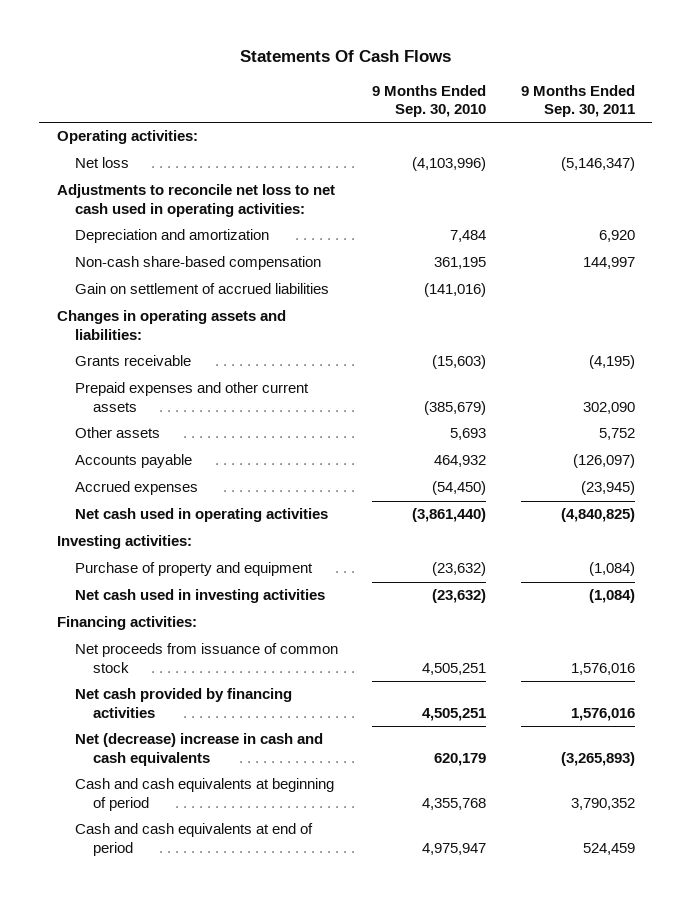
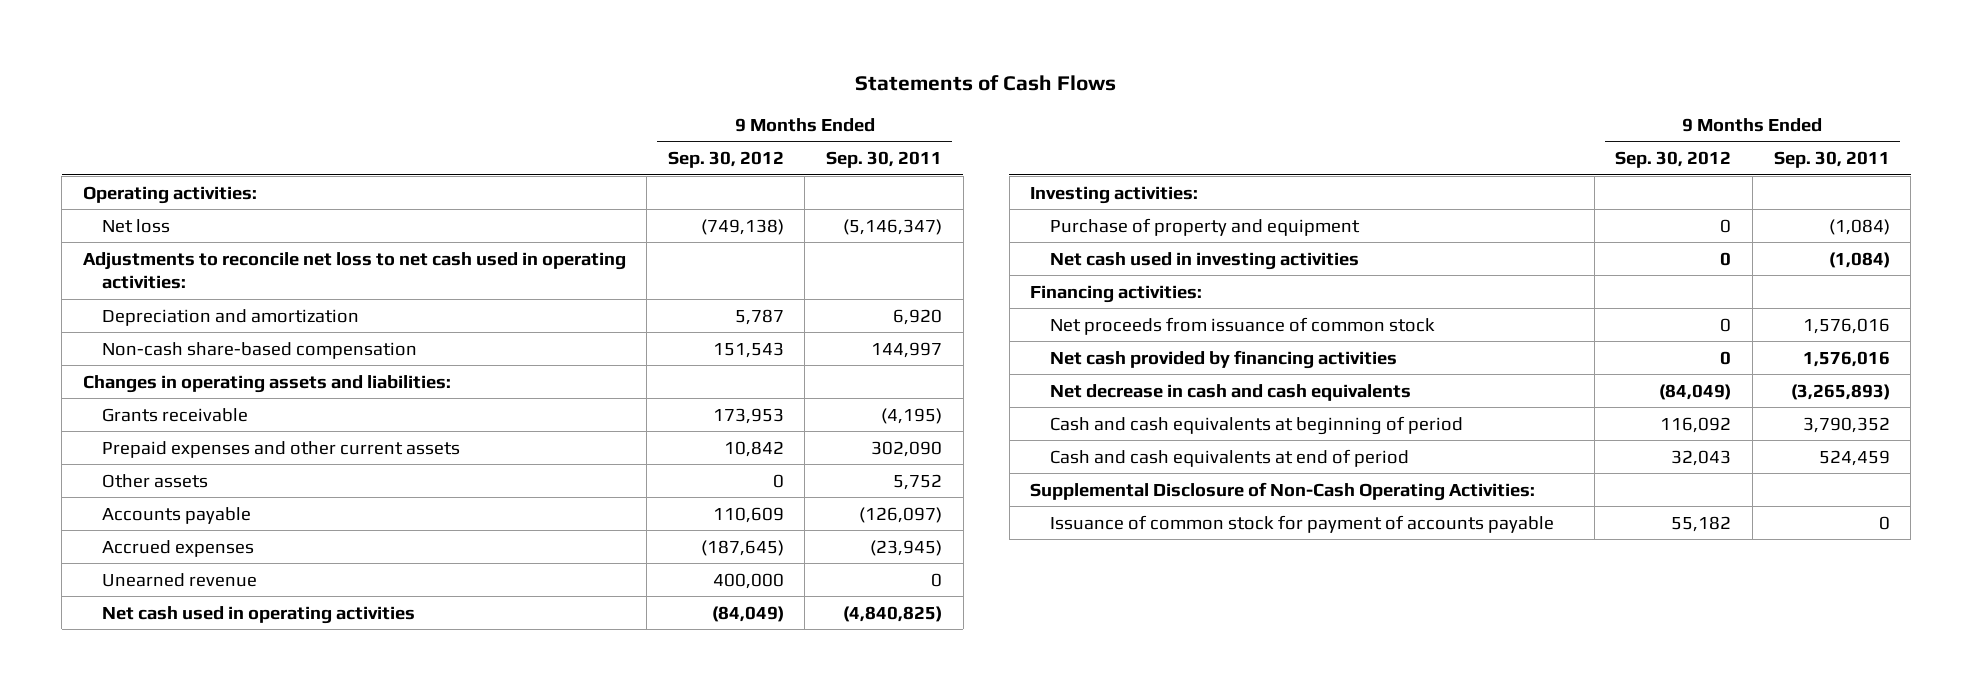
- Statements Of Cash Flows
+ Statements of Cash Flows
- | 9 Months Ended Sep. 30, 2010 | 9 Months Ended Sep. 30, 2011
+ | 9 Months Ended Sep. 30, 2012 | 9 Months Ended Sep. 30, 2011
- Gain on settlement of accrued liabilities | (141,016) |
+ Unearned revenue | 400,000 | 0
- Net (decrease) increase in cash and cash equivalents | 620,179 | (3,265,893)
+ Net decrease in cash and cash equivalents | (84,049) | (3,265,893)
+ Supplemental Disclosure of Non-Cash Operating Activities:
+ Issuance of common stock for payment of accounts payable | 55,182 | 0

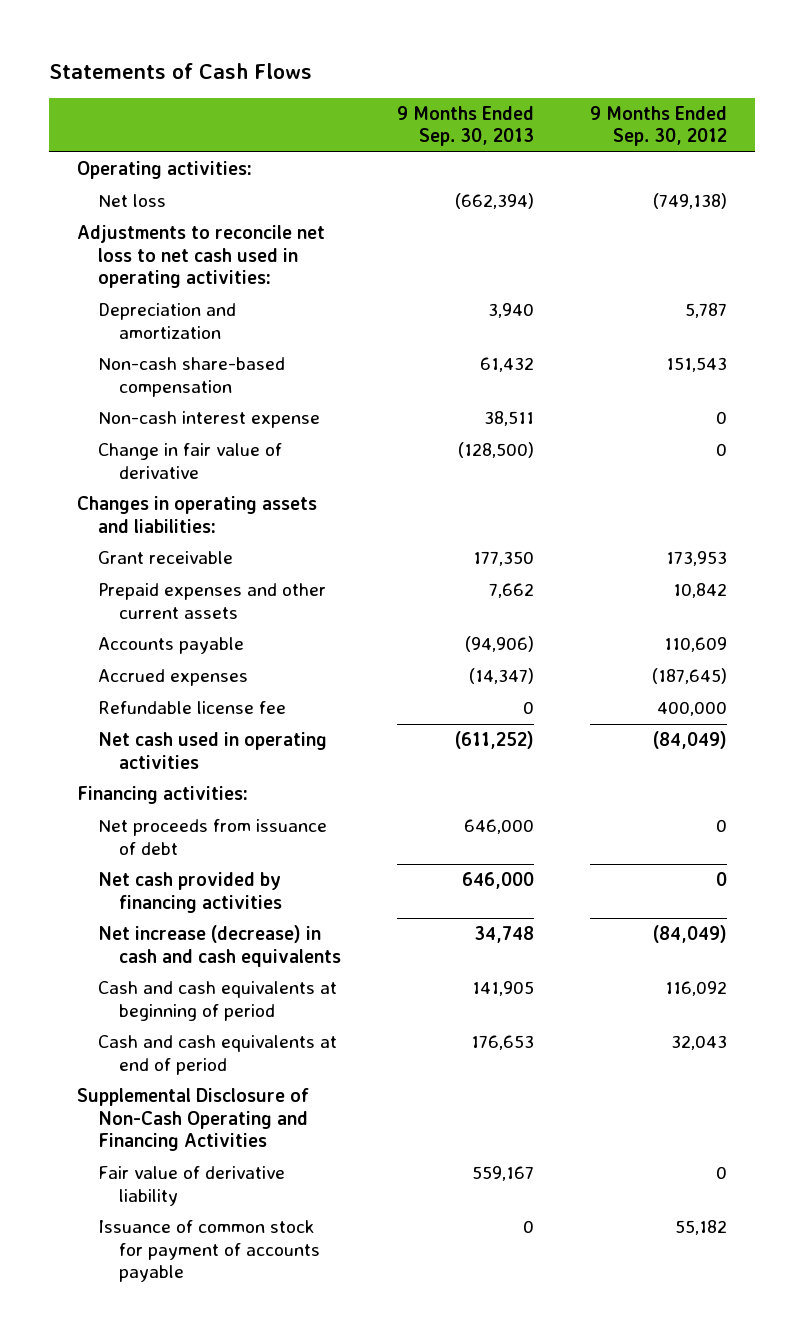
- | 9 Months Ended Sep. 30, 2012 | 9 Months Ended Sep. 30, 2011
+ | 9 Months Ended Sep. 30, 2013 | 9 Months Ended Sep. 30, 2012
+ Non-cash interest expense | 38,511 | 0
+ Change in fair value of derivative | (128,500) | 0
- Grants receivable | 173,953 | (4,195)
+ Grant receivable | 177,350 | 173,953
- Other assets | 0 | 5,752
- Unearned revenue | 400,000 | 0
+ Refundable license fee | 0 | 400,000
- Investing activities:
- Purchase of property and equipment | 0 | (1,084)
- Net cash used in investing activities | 0 | (1,084)
- Net proceeds from issuance of common stock | 0 | 1,576,016
+ Net proceeds from issuance of debt | 646,000 | 0
- Net decrease in cash and cash equivalents | (84,049) | (3,265,893)
+ Net increase (decrease) in cash and cash equivalents | 34,748 | (84,049)
- Supplemental Disclosure of Non-Cash Operating Activities:
+ Supplemental Disclosure of Non-Cash Operating and Financing Activities
+ Fair value of derivative liability | 559,167 | 0

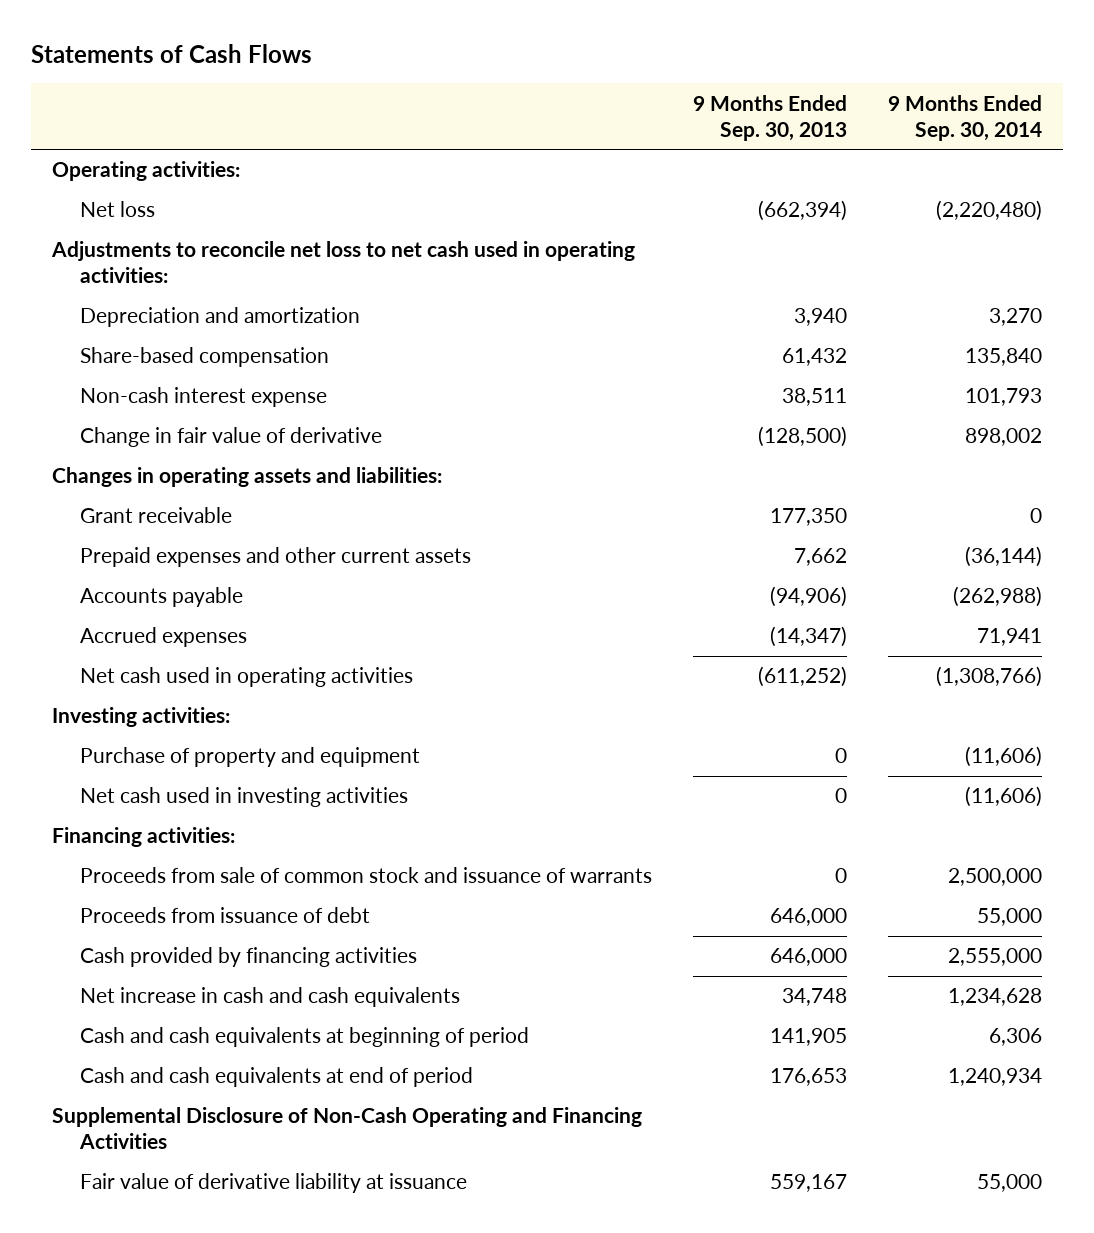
- | 9 Months Ended Sep. 30, 2013 | 9 Months Ended Sep. 30, 2012
+ | 9 Months Ended Sep. 30, 2013 | 9 Months Ended Sep. 30, 2014
- Non-cash share-based compensation | 61,432 | 151,543
+ Share-based compensation | 61,432 | 135,840
- Refundable license fee | 0 | 400,000
+ Investing activities:
+ Purchase of property and equipment | 0 | (11,606)
+ Net cash used in investing activities | 0 | (11,606)
- Net proceeds from issuance of debt | 646,000 | 0
- Net cash provided by financing activities | 646,000 | 0
- Net increase (decrease) in cash and cash equivalents | 34,748 | (84,049)
+ Proceeds from sale of common stock and issuance of warrants | 0 | 2,500,000
+ Proceeds from issuance of debt | 646,000 | 55,000
+ Cash provided by financing activities | 646,000 | 2,555,000
+ Net increase in cash and cash equivalents | 34,748 | 1,234,628
- Fair value of derivative liability | 559,167 | 0
- Issuance of common stock for payment of accounts payable | 0 | 55,182
+ Fair value of derivative liability at issuance | 559,167 | 55,000

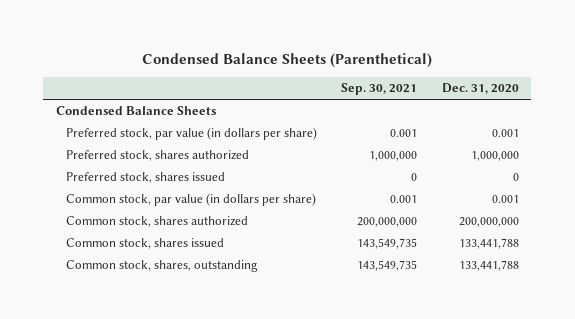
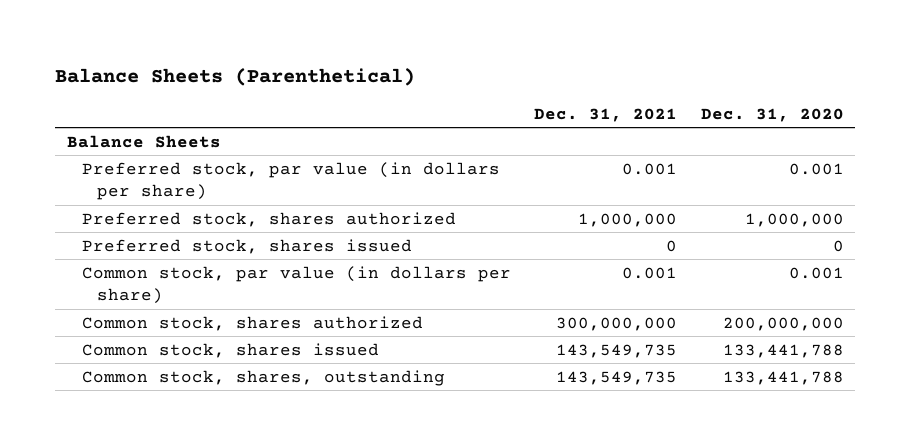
- Condensed Balance Sheets (Parenthetical)
+ Balance Sheets (Parenthetical)
- | Sep. 30, 2021 | Dec. 31, 2020
+ | Dec. 31, 2021 | Dec. 31, 2020
- Condensed Balance Sheets
+ Balance Sheets

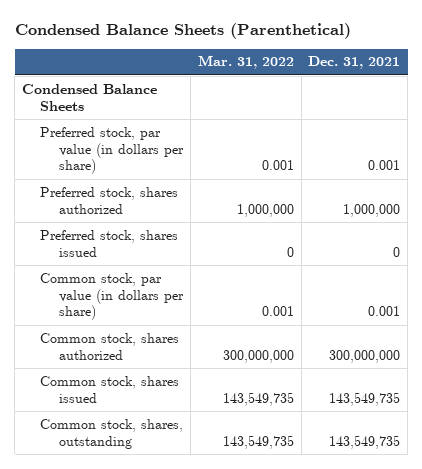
- Balance Sheets (Parenthetical)
+ Condensed Balance Sheets (Parenthetical)
- | Dec. 31, 2021 | Dec. 31, 2020
+ | Mar. 31, 2022 | Dec. 31, 2021
- Balance Sheets
+ Condensed Balance Sheets

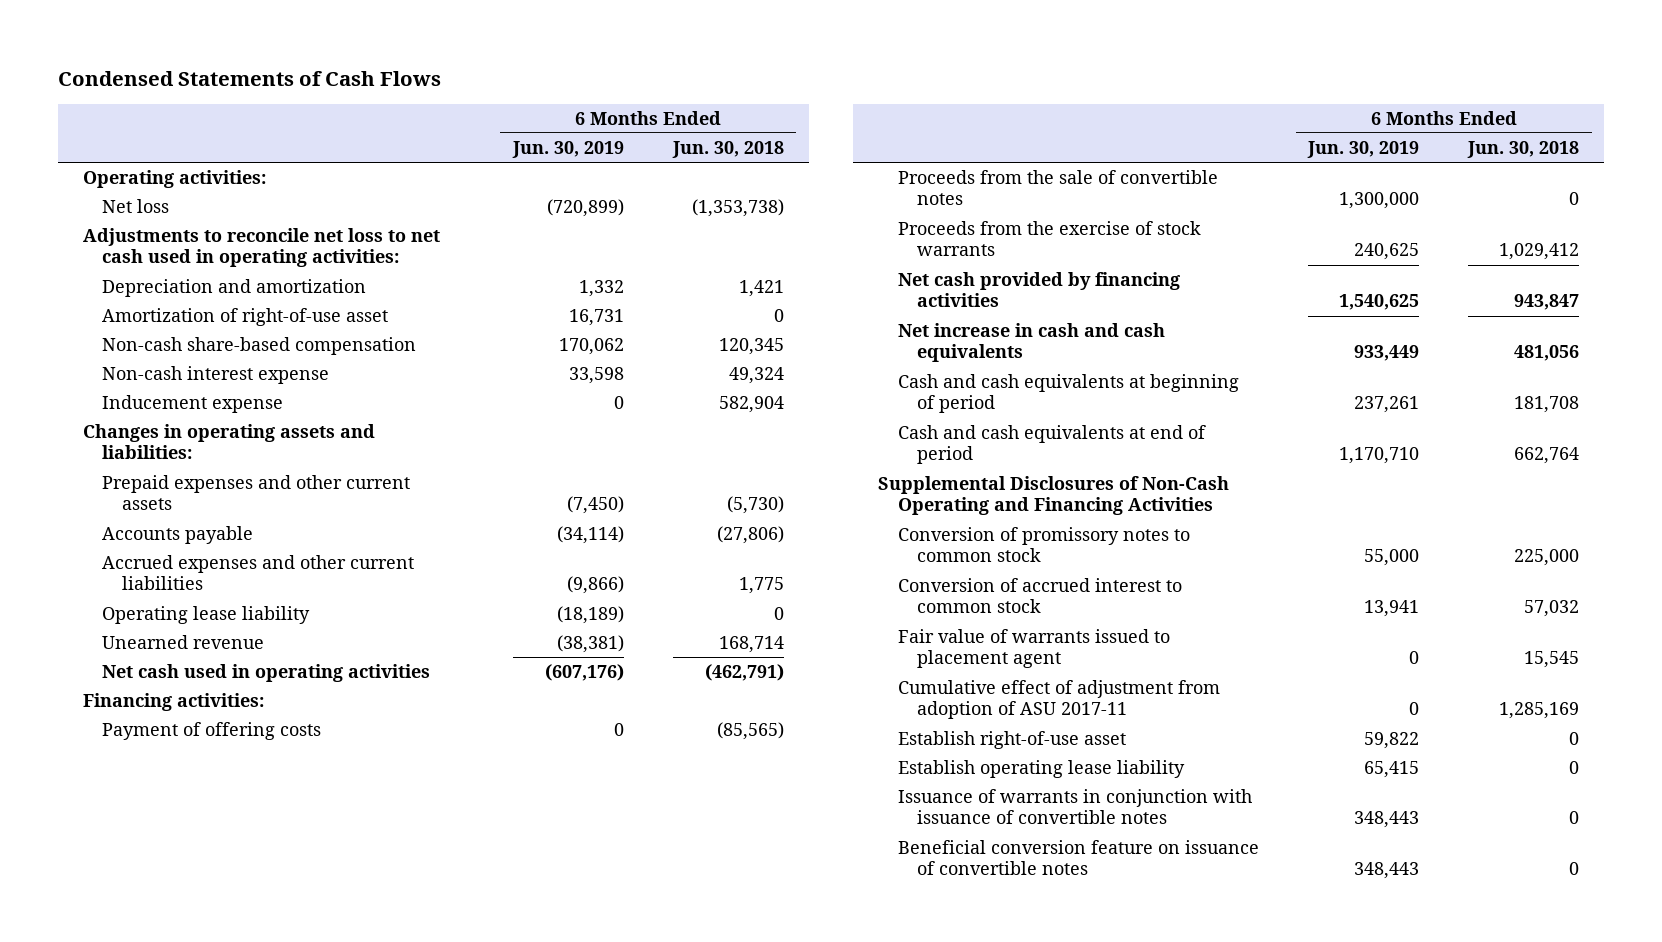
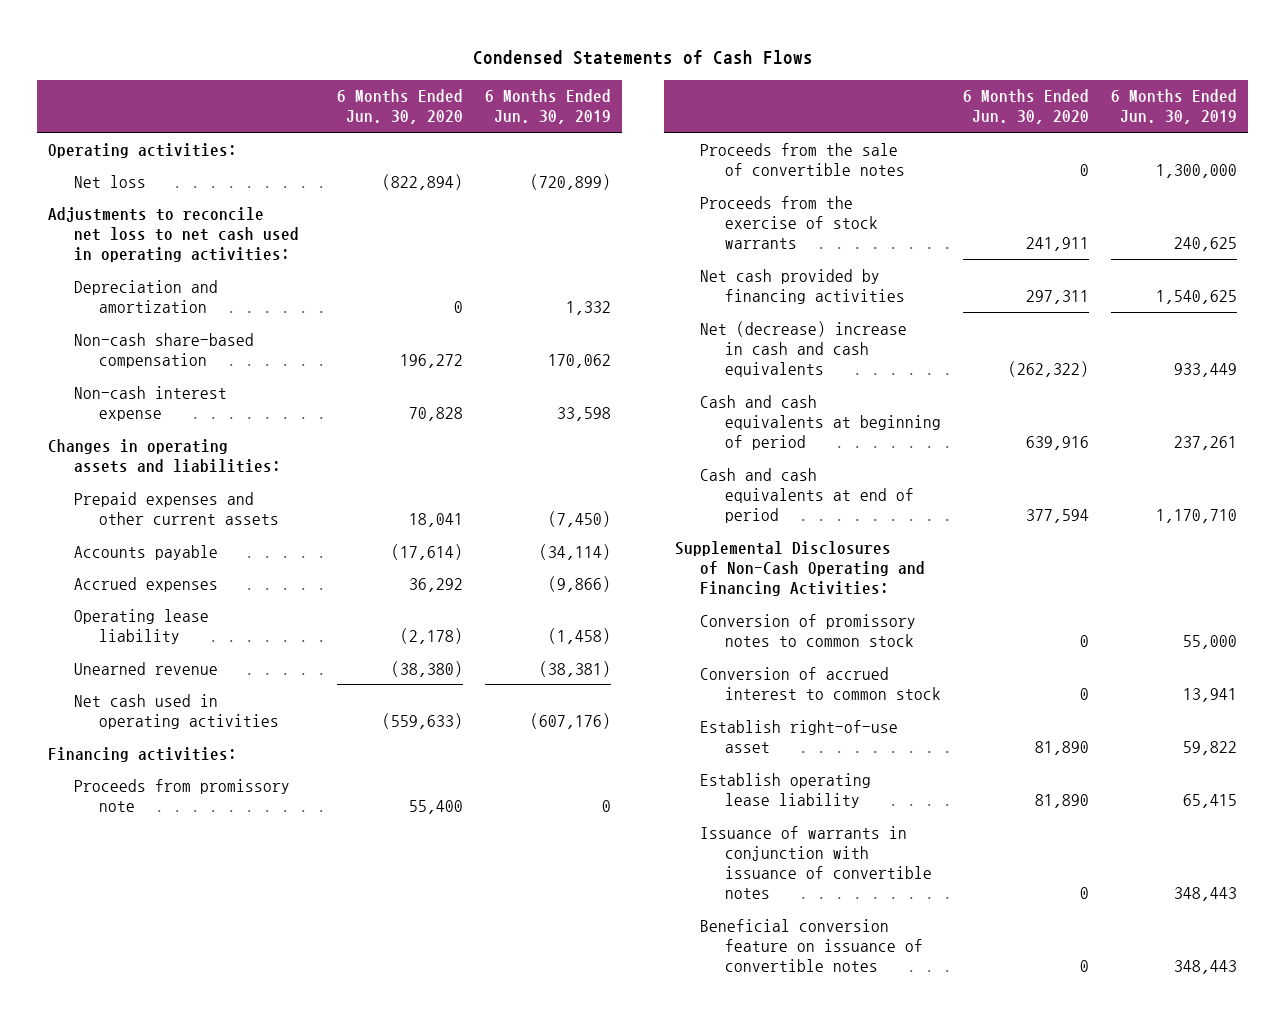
- | 6 Months Ended Jun. 30, 2019 | 6 Months Ended Jun. 30, 2018
+ | 6 Months Ended Jun. 30, 2020 | 6 Months Ended Jun. 30, 2019
- Amortization of right-of-use asset | 16,731 | 0
- Inducement expense | 0 | 582,904
- Accrued expenses and other current liabilities | (9,866) | 1,775
- Operating lease liability | (18,189) | 0
+ Accrued expenses | 36,292 | (9,866)
+ Operating lease liability | (2,178) | (1,458)
- Payment of offering costs | 0 | (85,565)
+ Proceeds from promissory note | 55,400 | 0
- Net increase in cash and cash equivalents | 933,449 | 481,056
+ Net (decrease) increase in cash and cash equivalents | (262,322) | 933,449
- Supplemental Disclosures of Non-Cash Operating and Financing Activities
+ Supplemental Disclosures of Non-Cash Operating and Financing Activities:
- Fair value of warrants issued to placement agent | 0 | 15,545
- Cumulative effect of adjustment from adoption of ASU 2017-11 | 0 | 1,285,169

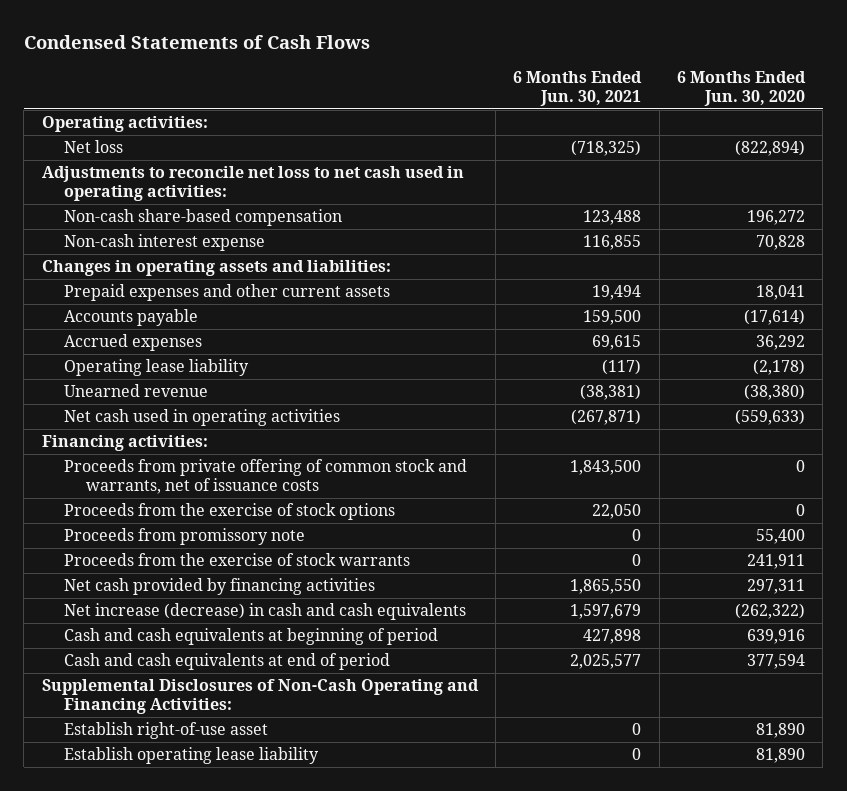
- | 6 Months Ended Jun. 30, 2020 | 6 Months Ended Jun. 30, 2019
+ | 6 Months Ended Jun. 30, 2021 | 6 Months Ended Jun. 30, 2020
- Depreciation and amortization | 0 | 1,332
+ Proceeds from private offering of common stock and warrants, net of issuance costs | 1,843,500 | 0
+ Proceeds from the exercise of stock options | 22,050 | 0
- Proceeds from the sale of convertible notes | 0 | 1,300,000
- Net (decrease) increase in cash and cash equivalents | (262,322) | 933,449
+ Net increase (decrease) in cash and cash equivalents | 1,597,679 | (262,322)
- Conversion of promissory notes to common stock | 0 | 55,000
- Conversion of accrued interest to common stock | 0 | 13,941
- Issuance of warrants in conjunction with issuance of convertible notes | 0 | 348,443
- Beneficial conversion feature on issuance of convertible notes | 0 | 348,443

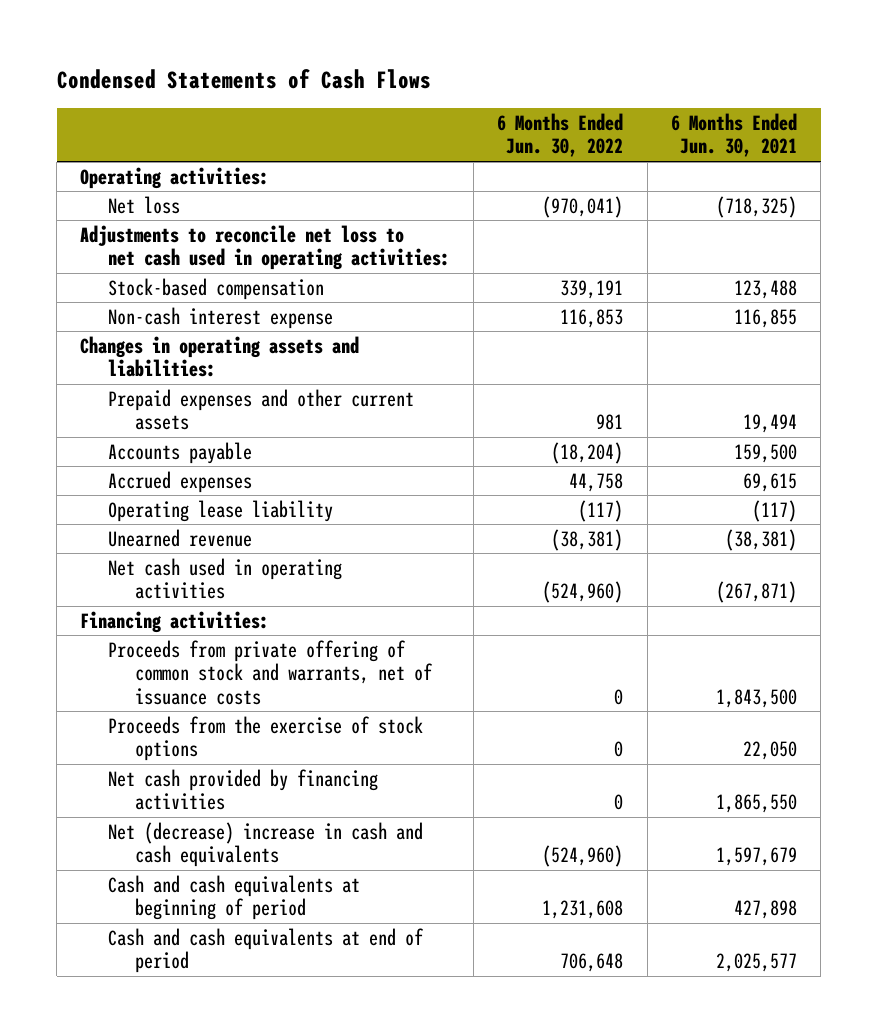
- | 6 Months Ended Jun. 30, 2021 | 6 Months Ended Jun. 30, 2020
+ | 6 Months Ended Jun. 30, 2022 | 6 Months Ended Jun. 30, 2021
- Non-cash share-based compensation | 123,488 | 196,272
+ Stock-based compensation | 339,191 | 123,488
- Proceeds from promissory note | 0 | 55,400
- Proceeds from the exercise of stock warrants | 0 | 241,911
- Net increase (decrease) in cash and cash equivalents | 1,597,679 | (262,322)
+ Net (decrease) increase in cash and cash equivalents | (524,960) | 1,597,679
- Supplemental Disclosures of Non-Cash Operating and Financing Activities:
- Establish right-of-use asset | 0 | 81,890
- Establish operating lease liability | 0 | 81,890

